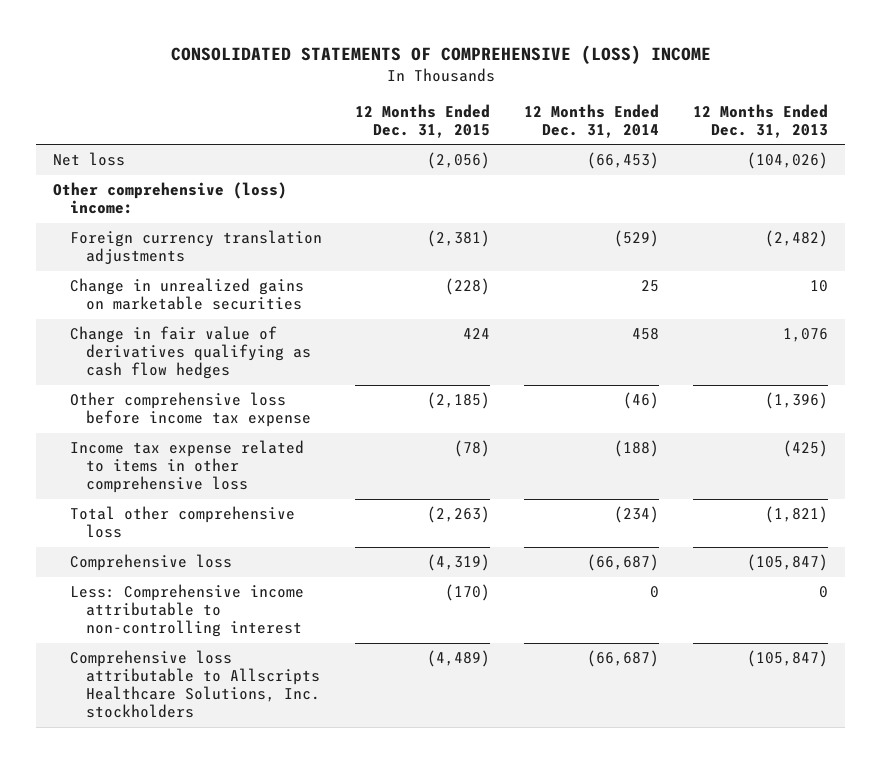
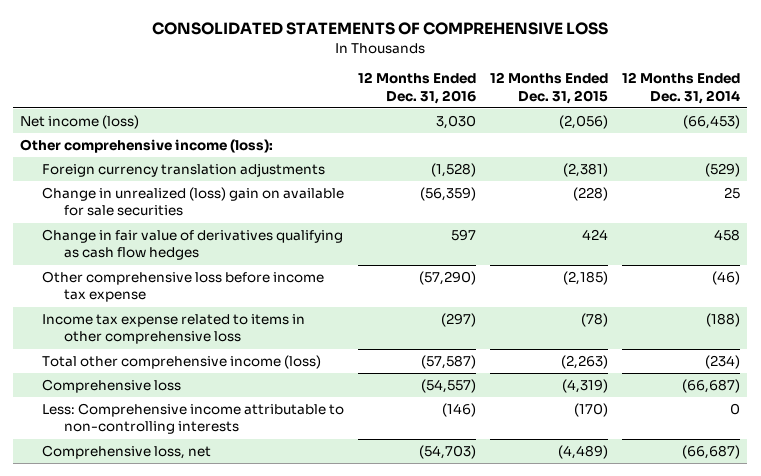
- CONSOLIDATED STATEMENTS OF COMPREHENSIVE (LOSS) INCOME
+ CONSOLIDATED STATEMENTS OF COMPREHENSIVE LOSS
- | 12 Months Ended Dec. 31, 2015 | 12 Months Ended Dec. 31, 2014 | 12 Months Ended Dec. 31, 2013
+ | 12 Months Ended Dec. 31, 2016 | 12 Months Ended Dec. 31, 2015 | 12 Months Ended Dec. 31, 2014
- Net loss | (2,056) | (66,453) | (104,026)
- Other comprehensive (loss) income:
+ Net income (loss) | 3,030 | (2,056) | (66,453)
+ Other comprehensive income (loss):
- Change in unrealized gains on marketable securities | (228) | 25 | 10
+ Change in unrealized (loss) gain on available for sale securities | (56,359) | (228) | 25
- Total other comprehensive loss | (2,263) | (234) | (1,821)
+ Total other comprehensive income (loss) | (57,587) | (2,263) | (234)
- Less: Comprehensive income attributable to non-controlling interest | (170) | 0 | 0
- Comprehensive loss attributable to Allscripts Healthcare Solutions, Inc. stockholders | (4,489) | (66,687) | (105,847)
+ Less: Comprehensive income attributable to non-controlling interests | (146) | (170) | 0
+ Comprehensive loss, net | (54,703) | (4,489) | (66,687)

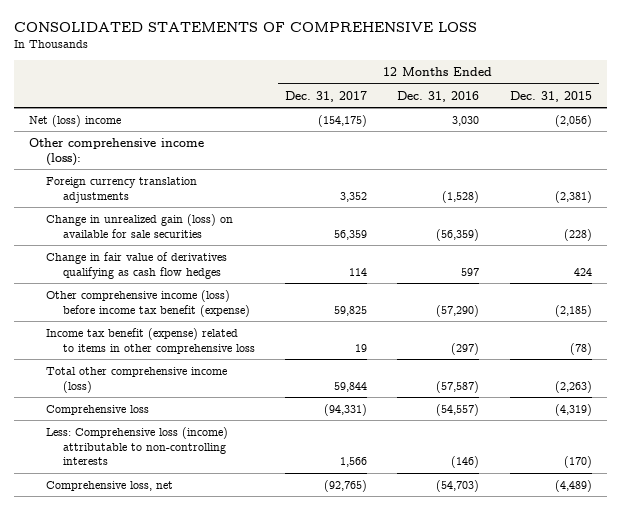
- | 12 Months Ended Dec. 31, 2016 | 12 Months Ended Dec. 31, 2015 | 12 Months Ended Dec. 31, 2014
+ | 12 Months Ended Dec. 31, 2017 | 12 Months Ended Dec. 31, 2016 | 12 Months Ended Dec. 31, 2015
- Net income (loss) | 3,030 | (2,056) | (66,453)
+ Net (loss) income | (154,175) | 3,030 | (2,056)
- Change in unrealized (loss) gain on available for sale securities | (56,359) | (228) | 25
+ Change in unrealized gain (loss) on available for sale securities | 56,359 | (56,359) | (228)
- Other comprehensive loss before income tax expense | (57,290) | (2,185) | (46)
- Income tax expense related to items in other comprehensive loss | (297) | (78) | (188)
+ Other comprehensive income (loss) before income tax benefit (expense) | 59,825 | (57,290) | (2,185)
+ Income tax benefit (expense) related to items in other comprehensive loss | 19 | (297) | (78)
- Less: Comprehensive income attributable to non-controlling interests | (146) | (170) | 0
+ Less: Comprehensive loss (income) attributable to non-controlling interests | 1,566 | (146) | (170)

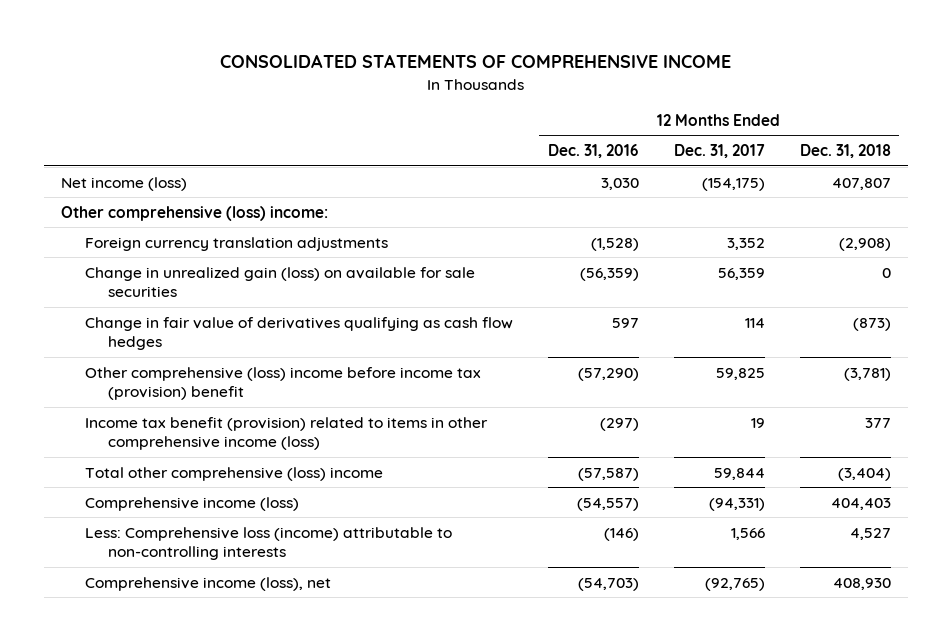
- CONSOLIDATED STATEMENTS OF COMPREHENSIVE LOSS
+ CONSOLIDATED STATEMENTS OF COMPREHENSIVE INCOME
- | 12 Months Ended Dec. 31, 2017 | 12 Months Ended Dec. 31, 2016 | 12 Months Ended Dec. 31, 2015
+ | 12 Months Ended Dec. 31, 2016 | 12 Months Ended Dec. 31, 2017 | 12 Months Ended Dec. 31, 2018
- Net (loss) income | (154,175) | 3,030 | (2,056)
- Other comprehensive income (loss):
+ Net income (loss) | 3,030 | (154,175) | 407,807
+ Other comprehensive (loss) income:
- Other comprehensive income (loss) before income tax benefit (expense) | 59,825 | (57,290) | (2,185)
- Income tax benefit (expense) related to items in other comprehensive loss | 19 | (297) | (78)
- Total other comprehensive income (loss) | 59,844 | (57,587) | (2,263)
- Comprehensive loss | (94,331) | (54,557) | (4,319)
+ Other comprehensive (loss) income before income tax (provision) benefit | (57,290) | 59,825 | (3,781)
+ Income tax benefit (provision) related to items in other comprehensive income (loss) | (297) | 19 | 377
+ Total other comprehensive (loss) income | (57,587) | 59,844 | (3,404)
+ Comprehensive income (loss) | (54,557) | (94,331) | 404,403
- Comprehensive loss, net | (92,765) | (54,703) | (4,489)
+ Comprehensive income (loss), net | (54,703) | (92,765) | 408,930

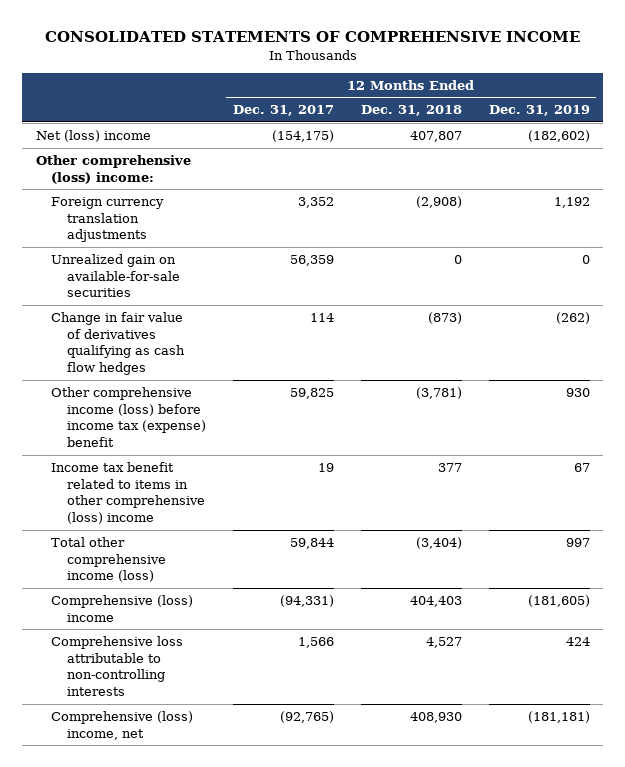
- | 12 Months Ended Dec. 31, 2016 | 12 Months Ended Dec. 31, 2017 | 12 Months Ended Dec. 31, 2018
+ | 12 Months Ended Dec. 31, 2017 | 12 Months Ended Dec. 31, 2018 | 12 Months Ended Dec. 31, 2019
- Net income (loss) | 3,030 | (154,175) | 407,807
+ Net (loss) income | (154,175) | 407,807 | (182,602)
- Change in unrealized gain (loss) on available for sale securities | (56,359) | 56,359 | 0
+ Unrealized gain on available-for-sale securities | 56,359 | 0 | 0
- Other comprehensive (loss) income before income tax (provision) benefit | (57,290) | 59,825 | (3,781)
- Income tax benefit (provision) related to items in other comprehensive income (loss) | (297) | 19 | 377
- Total other comprehensive (loss) income | (57,587) | 59,844 | (3,404)
- Comprehensive income (loss) | (54,557) | (94,331) | 404,403
- Less: Comprehensive loss (income) attributable to non-controlling interests | (146) | 1,566 | 4,527
- Comprehensive income (loss), net | (54,703) | (92,765) | 408,930
+ Other comprehensive income (loss) before income tax (expense) benefit | 59,825 | (3,781) | 930
+ Income tax benefit related to items in other comprehensive (loss) income | 19 | 377 | 67
+ Total other comprehensive income (loss) | 59,844 | (3,404) | 997
+ Comprehensive (loss) income | (94,331) | 404,403 | (181,605)
+ Comprehensive loss attributable to non-controlling interests | 1,566 | 4,527 | 424
+ Comprehensive (loss) income, net | (92,765) | 408,930 | (181,181)

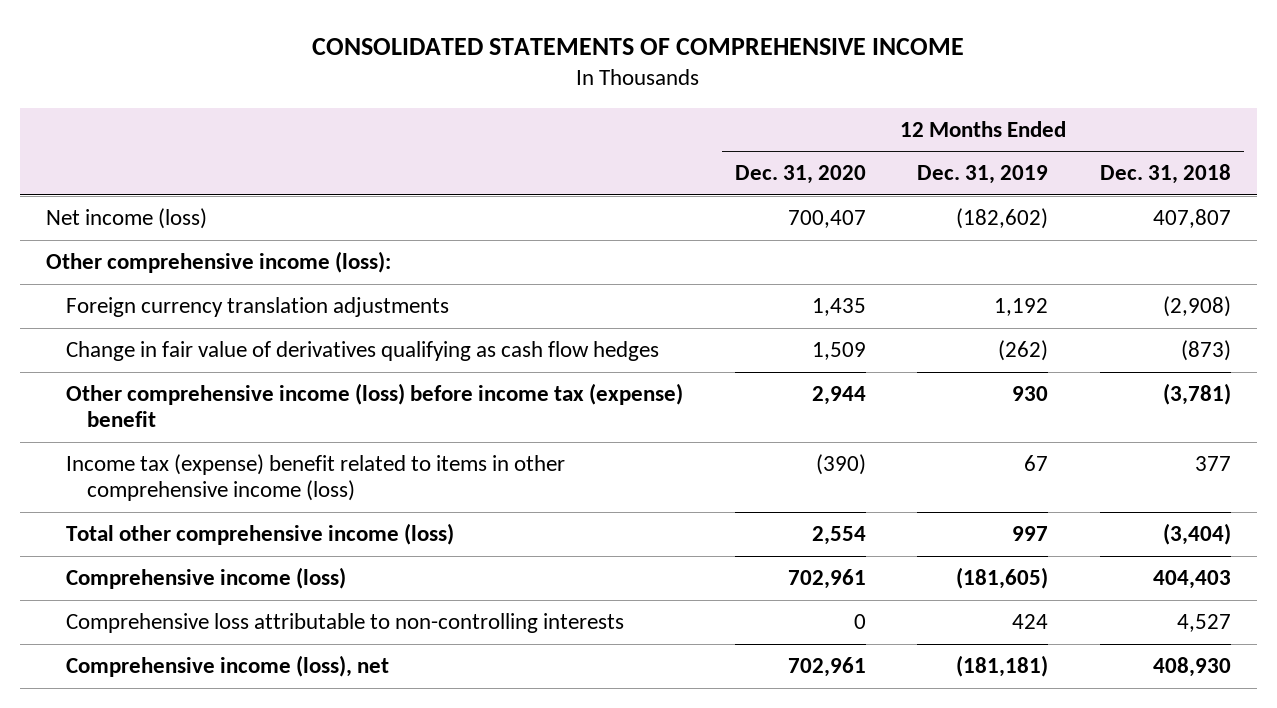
- | 12 Months Ended Dec. 31, 2017 | 12 Months Ended Dec. 31, 2018 | 12 Months Ended Dec. 31, 2019
+ | 12 Months Ended Dec. 31, 2020 | 12 Months Ended Dec. 31, 2019 | 12 Months Ended Dec. 31, 2018
- Net (loss) income | (154,175) | 407,807 | (182,602)
- Other comprehensive (loss) income:
+ Net income (loss) | 700,407 | (182,602) | 407,807
+ Other comprehensive income (loss):
- Unrealized gain on available-for-sale securities | 56,359 | 0 | 0
- Income tax benefit related to items in other comprehensive (loss) income | 19 | 377 | 67
+ Income tax (expense) benefit related to items in other comprehensive income (loss) | (390) | 67 | 377
- Comprehensive (loss) income | (94,331) | 404,403 | (181,605)
+ Comprehensive income (loss) | 702,961 | (181,605) | 404,403
- Comprehensive (loss) income, net | (92,765) | 408,930 | (181,181)
+ Comprehensive income (loss), net | 702,961 | (181,181) | 408,930

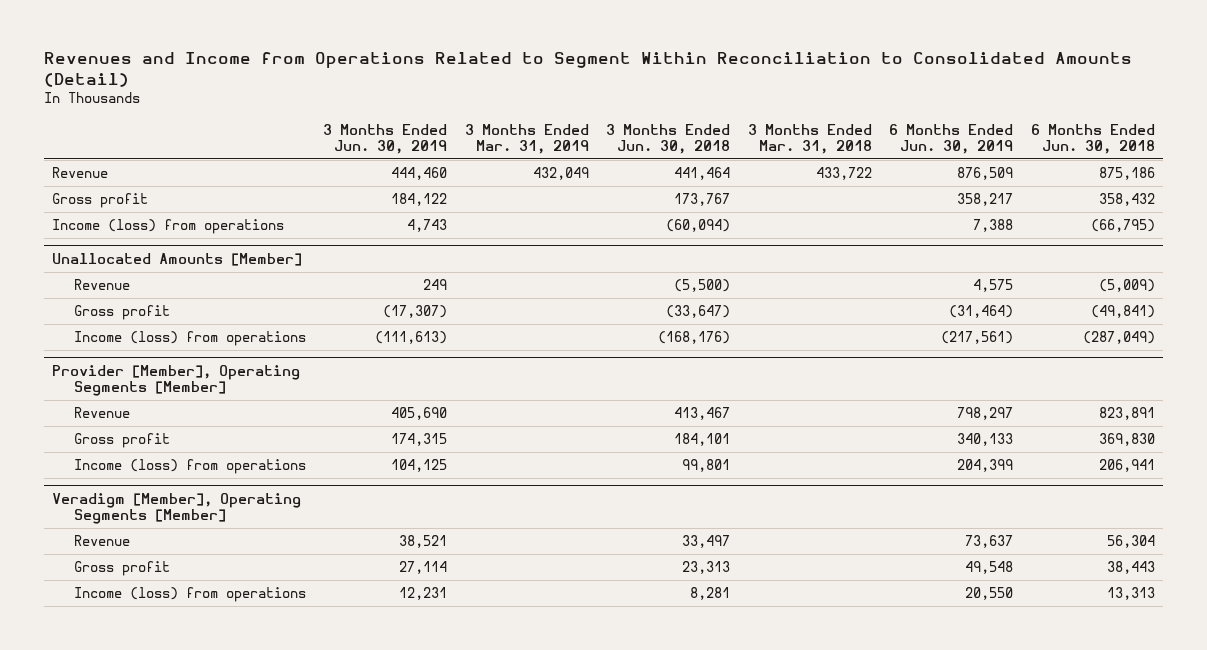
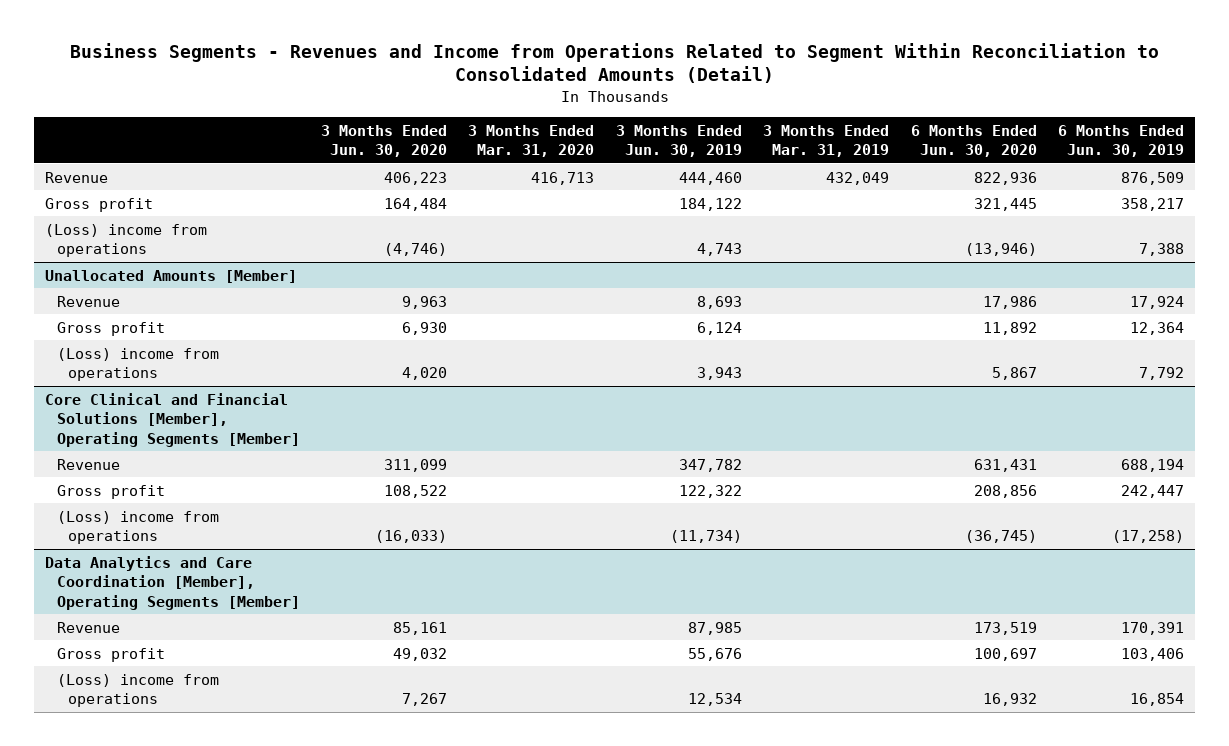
- Revenues and Income from Operations Related to Segment Within Reconciliation to Consolidated Amounts (Detail)
+ Business Segments - Revenues and Income from Operations Related to Segment Within Reconciliation to Consolidated Amounts (Detail)
- | 3 Months Ended Jun. 30, 2019 | 3 Months Ended Mar. 31, 2019 | 3 Months Ended Jun. 30, 2018 | 3 Months Ended Mar. 31, 2018 | 6 Months Ended Jun. 30, 2019 | 6 Months Ended Jun. 30, 2018
+ | 3 Months Ended Jun. 30, 2020 | 3 Months Ended Mar. 31, 2020 | 3 Months Ended Jun. 30, 2019 | 3 Months Ended Mar. 31, 2019 | 6 Months Ended Jun. 30, 2020 | 6 Months Ended Jun. 30, 2019
- Income (loss) from operations | 4,743 | | (60,094) | | 7,388 | (66,795)
+ (Loss) income from operations | (4,746) | | 4,743 | | (13,946) | 7,388
@ Unallocated Amounts [Member]
- Revenue | 249 | | (5,500) | | 4,575 | (5,009)
- Gross profit | (17,307) | | (33,647) | | (31,464) | (49,841)
- Income (loss) from operations | (111,613) | | (168,176) | | (217,561) | (287,049)
- Provider [Member], Operating Segments [Member]
- Revenue | 405,690 | | 413,467 | | 798,297 | 823,891
- Gross profit | 174,315 | | 184,101 | | 340,133 | 369,830
- Income (loss) from operations | 104,125 | | 99,801 | | 204,399 | 206,941
- Veradigm [Member], Operating Segments [Member]
- Revenue | 38,521 | | 33,497 | | 73,637 | 56,304
- Gross profit | 27,114 | | 23,313 | | 49,548 | 38,443
- Income (loss) from operations | 12,231 | | 8,281 | | 20,550 | 13,313
@ Unallocated Amounts [Member]
+ Revenue | 9,963 | | 8,693 | | 17,986 | 17,924
+ Gross profit | 6,930 | | 6,124 | | 11,892 | 12,364
+ (Loss) income from operations | 4,020 | | 3,943 | | 5,867 | 7,792
+ Core Clinical and Financial Solutions [Member], Operating Segments [Member]
+ Revenue | 311,099 | | 347,782 | | 631,431 | 688,194
+ Gross profit | 108,522 | | 122,322 | | 208,856 | 242,447
+ (Loss) income from operations | (16,033) | | (11,734) | | (36,745) | (17,258)
+ Data Analytics and Care Coordination [Member], Operating Segments [Member]
+ Revenue | 85,161 | | 87,985 | | 173,519 | 170,391
+ Gross profit | 49,032 | | 55,676 | | 100,697 | 103,406
+ (Loss) income from operations | 7,267 | | 12,534 | | 16,932 | 16,854

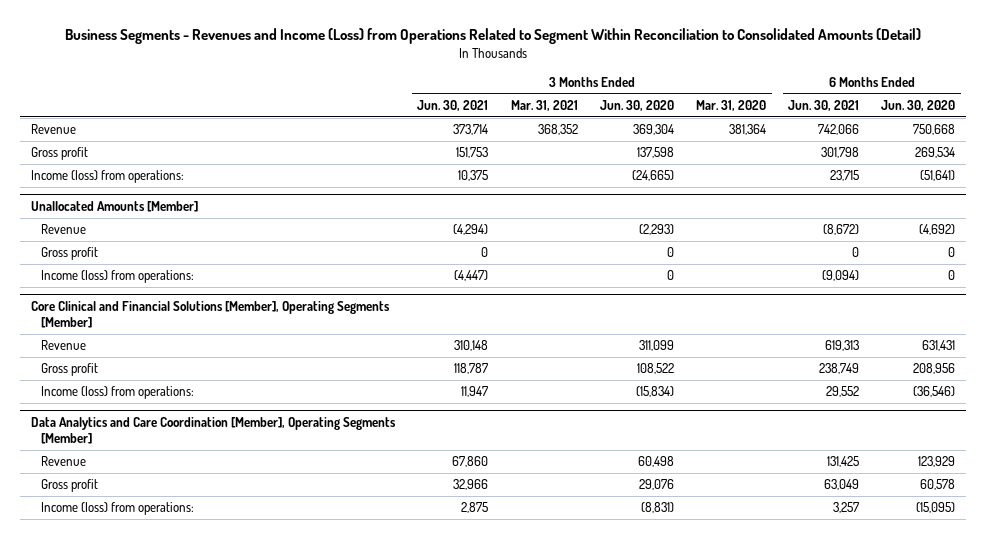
- Business Segments - Revenues and Income from Operations Related to Segment Within Reconciliation to Consolidated Amounts (Detail)
+ Business Segments - Revenues and Income (Loss) from Operations Related to Segment Within Reconciliation to Consolidated Amounts (Detail)
- | 3 Months Ended Jun. 30, 2020 | 3 Months Ended Mar. 31, 2020 | 3 Months Ended Jun. 30, 2019 | 3 Months Ended Mar. 31, 2019 | 6 Months Ended Jun. 30, 2020 | 6 Months Ended Jun. 30, 2019
+ | 3 Months Ended Jun. 30, 2021 | 3 Months Ended Mar. 31, 2021 | 3 Months Ended Jun. 30, 2020 | 3 Months Ended Mar. 31, 2020 | 6 Months Ended Jun. 30, 2021 | 6 Months Ended Jun. 30, 2020
- Revenue | 406,223 | 416,713 | 444,460 | 432,049 | 822,936 | 876,509
- Gross profit | 164,484 | | 184,122 | | 321,445 | 358,217
- (Loss) income from operations | (4,746) | | 4,743 | | (13,946) | 7,388
+ Revenue | 373,714 | 368,352 | 369,304 | 381,364 | 742,066 | 750,668
+ Gross profit | 151,753 | | 137,598 | | 301,798 | 269,534
+ Income (loss) from operations: | 10,375 | | (24,665) | | 23,715 | (51,641)
@ Unallocated Amounts [Member]
- Revenue | 9,963 | | 8,693 | | 17,986 | 17,924
- Gross profit | 6,930 | | 6,124 | | 11,892 | 12,364
- (Loss) income from operations | 4,020 | | 3,943 | | 5,867 | 7,792
+ Revenue | (4,294) | | (2,293) | | (8,672) | (4,692)
+ Gross profit | 0 | | 0 | | 0 | 0
+ Income (loss) from operations: | (4,447) | | 0 | | (9,094) | 0
@ Core Clinical and Financial Solutions [Member], Operating Segments [Member]
- Gross profit | 108,522 | | 122,322 | | 208,856 | 242,447
- (Loss) income from operations | (16,033) | | (11,734) | | (36,745) | (17,258)
+ Gross profit | 118,787 | | 108,522 | | 238,749 | 208,956
+ Income (loss) from operations: | 11,947 | | (15,834) | | 29,552 | (36,546)
@ Data Analytics and Care Coordination [Member], Operating Segments [Member]
- Revenue | 85,161 | | 87,985 | | 173,519 | 170,391
- Gross profit | 49,032 | | 55,676 | | 100,697 | 103,406
- (Loss) income from operations | 7,267 | | 12,534 | | 16,932 | 16,854
+ Revenue | 67,860 | | 60,498 | | 131,425 | 123,929
+ Gross profit | 32,966 | | 29,076 | | 63,049 | 60,578
+ Income (loss) from operations: | 2,875 | | (8,831) | | 3,257 | (15,095)

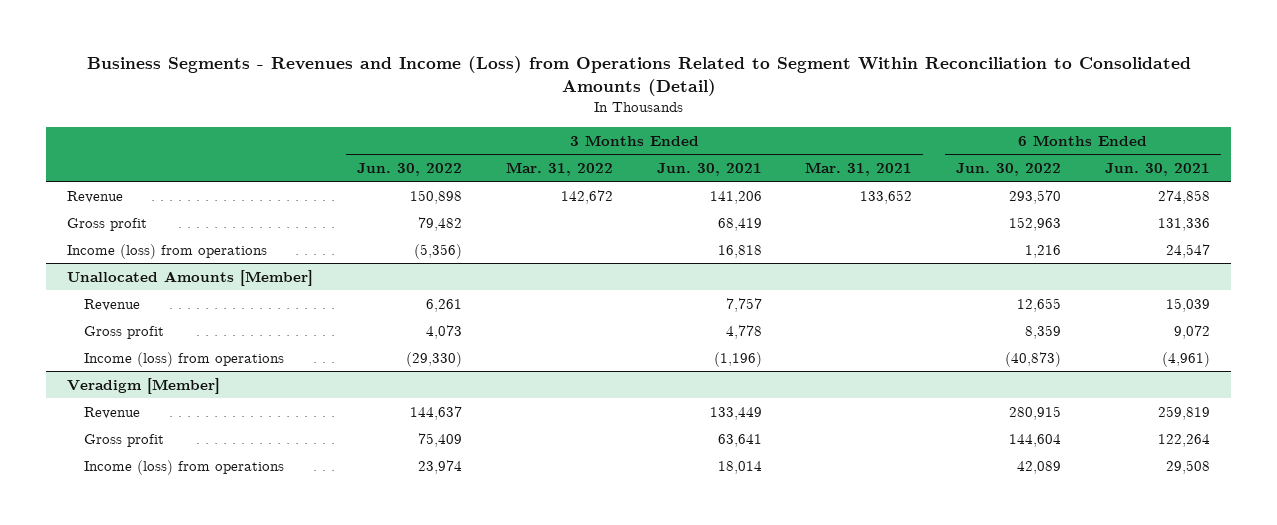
- | 3 Months Ended Jun. 30, 2021 | 3 Months Ended Mar. 31, 2021 | 3 Months Ended Jun. 30, 2020 | 3 Months Ended Mar. 31, 2020 | 6 Months Ended Jun. 30, 2021 | 6 Months Ended Jun. 30, 2020
+ | 3 Months Ended Jun. 30, 2022 | 3 Months Ended Mar. 31, 2022 | 3 Months Ended Jun. 30, 2021 | 3 Months Ended Mar. 31, 2021 | 6 Months Ended Jun. 30, 2022 | 6 Months Ended Jun. 30, 2021
- Revenue | 373,714 | 368,352 | 369,304 | 381,364 | 742,066 | 750,668
- Gross profit | 151,753 | | 137,598 | | 301,798 | 269,534
- Income (loss) from operations: | 10,375 | | (24,665) | | 23,715 | (51,641)
+ Revenue | 150,898 | 142,672 | 141,206 | 133,652 | 293,570 | 274,858
+ Gross profit | 79,482 | | 68,419 | | 152,963 | 131,336
+ Income (loss) from operations | (5,356) | | 16,818 | | 1,216 | 24,547
@ Unallocated Amounts [Member]
- Revenue | (4,294) | | (2,293) | | (8,672) | (4,692)
- Gross profit | 0 | | 0 | | 0 | 0
- Income (loss) from operations: | (4,447) | | 0 | | (9,094) | 0
- Core Clinical and Financial Solutions [Member], Operating Segments [Member]
- Revenue | 310,148 | | 311,099 | | 619,313 | 631,431
- Gross profit | 118,787 | | 108,522 | | 238,749 | 208,956
- Income (loss) from operations: | 11,947 | | (15,834) | | 29,552 | (36,546)
- Data Analytics and Care Coordination [Member], Operating Segments [Member]
- Revenue | 67,860 | | 60,498 | | 131,425 | 123,929
- Gross profit | 32,966 | | 29,076 | | 63,049 | 60,578
- Income (loss) from operations: | 2,875 | | (8,831) | | 3,257 | (15,095)
@ Unallocated Amounts [Member]
+ Revenue | 6,261 | | 7,757 | | 12,655 | 15,039
+ Gross profit | 4,073 | | 4,778 | | 8,359 | 9,072
+ Income (loss) from operations | (29,330) | | (1,196) | | (40,873) | (4,961)
+ Veradigm [Member]
+ Revenue | 144,637 | | 133,449 | | 280,915 | 259,819
+ Gross profit | 75,409 | | 63,641 | | 144,604 | 122,264
+ Income (loss) from operations | 23,974 | | 18,014 | | 42,089 | 29,508

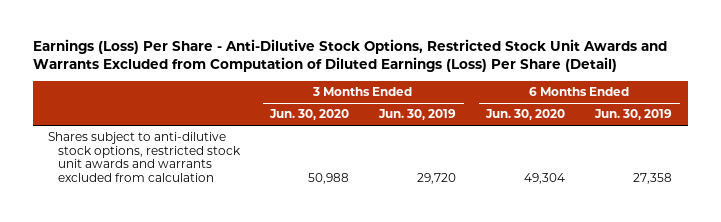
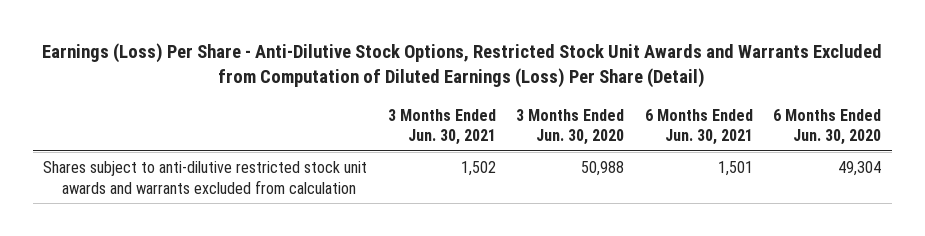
- | 3 Months Ended Jun. 30, 2020 | 3 Months Ended Jun. 30, 2019 | 6 Months Ended Jun. 30, 2020 | 6 Months Ended Jun. 30, 2019
+ | 3 Months Ended Jun. 30, 2021 | 3 Months Ended Jun. 30, 2020 | 6 Months Ended Jun. 30, 2021 | 6 Months Ended Jun. 30, 2020
- Shares subject to anti-dilutive stock options, restricted stock unit awards and warrants excluded from calculation | 50,988 | 29,720 | 49,304 | 27,358
+ Shares subject to anti-dilutive restricted stock unit awards and warrants excluded from calculation | 1,502 | 50,988 | 1,501 | 49,304

